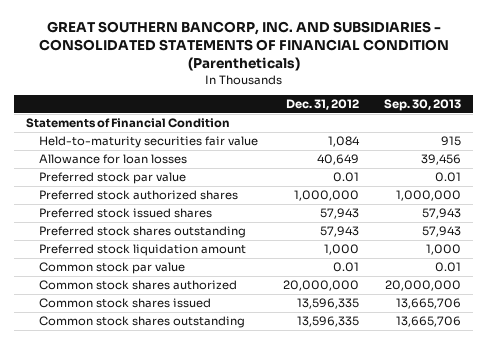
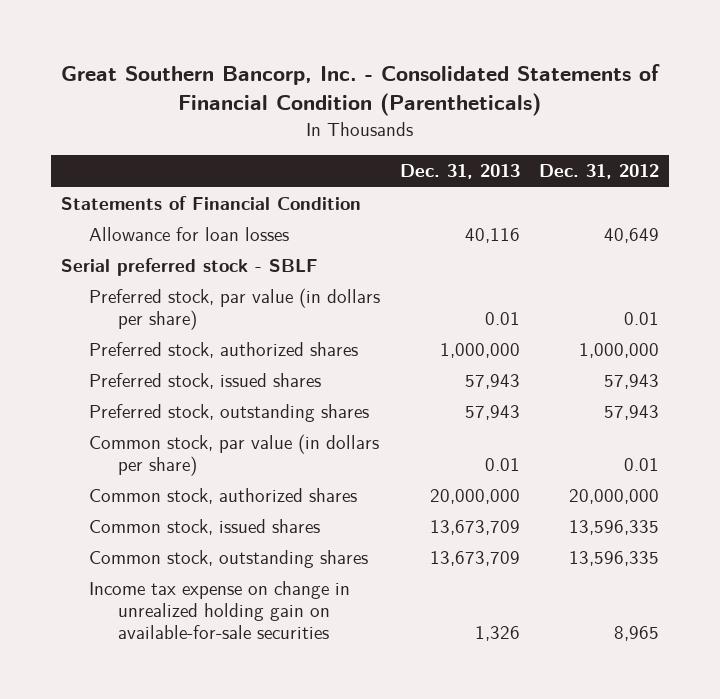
- GREAT SOUTHERN BANCORP, INC. AND SUBSIDIARIES - CONSOLIDATED STATEMENTS OF FINANCIAL CONDITION (Parentheticals)
+ Great Southern Bancorp, Inc. - Consolidated Statements of Financial Condition (Parentheticals)
- | Dec. 31, 2012 | Sep. 30, 2013
+ | Dec. 31, 2013 | Dec. 31, 2012
- Held-to-maturity securities fair value | 1,084 | 915
- Preferred stock par value | 0.01 | 0.01
- Preferred stock authorized shares | 1,000,000 | 1,000,000
- Preferred stock issued shares | 57,943 | 57,943
- Preferred stock shares outstanding | 57,943 | 57,943
- Preferred stock liquidation amount | 1,000 | 1,000
- Common stock par value | 0.01 | 0.01
- Common stock shares authorized | 20,000,000 | 20,000,000
- Common stock shares issued | 13,596,335 | 13,665,706
- Common stock shares outstanding | 13,596,335 | 13,665,706
+ Serial preferred stock - SBLF
+ Preferred stock, par value (in dollars per share) | 0.01 | 0.01
+ Preferred stock, authorized shares | 1,000,000 | 1,000,000
+ Preferred stock, issued shares | 57,943 | 57,943
+ Preferred stock, outstanding shares | 57,943 | 57,943
+ Common stock, par value (in dollars per share) | 0.01 | 0.01
+ Common stock, authorized shares | 20,000,000 | 20,000,000
+ Common stock, issued shares | 13,673,709 | 13,596,335
+ Common stock, outstanding shares | 13,673,709 | 13,596,335
+ Income tax expense on change in unrealized holding gain on available-for-sale securities | 1,326 | 8,965

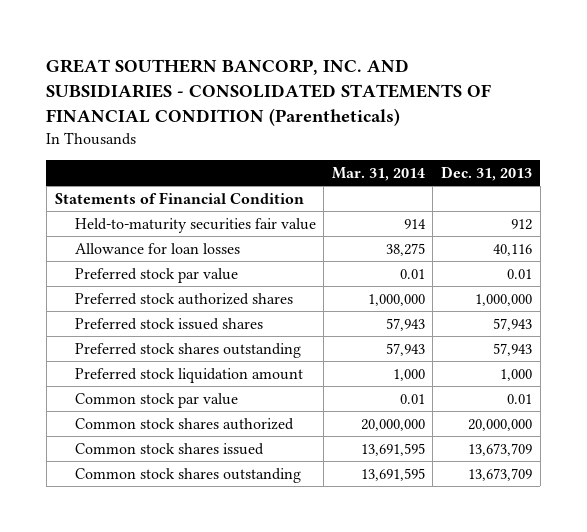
- Great Southern Bancorp, Inc. - Consolidated Statements of Financial Condition (Parentheticals)
+ GREAT SOUTHERN BANCORP, INC. AND SUBSIDIARIES - CONSOLIDATED STATEMENTS OF FINANCIAL CONDITION (Parentheticals)
- | Dec. 31, 2013 | Dec. 31, 2012
+ | Mar. 31, 2014 | Dec. 31, 2013
+ Held-to-maturity securities fair value | 914 | 912
- Serial preferred stock - SBLF
- Preferred stock, par value (in dollars per share) | 0.01 | 0.01
- Preferred stock, authorized shares | 1,000,000 | 1,000,000
- Preferred stock, issued shares | 57,943 | 57,943
- Preferred stock, outstanding shares | 57,943 | 57,943
- Common stock, par value (in dollars per share) | 0.01 | 0.01
- Common stock, authorized shares | 20,000,000 | 20,000,000
- Common stock, issued shares | 13,673,709 | 13,596,335
- Common stock, outstanding shares | 13,673,709 | 13,596,335
- Income tax expense on change in unrealized holding gain on available-for-sale securities | 1,326 | 8,965
+ Preferred stock par value | 0.01 | 0.01
+ Preferred stock authorized shares | 1,000,000 | 1,000,000
+ Preferred stock issued shares | 57,943 | 57,943
+ Preferred stock shares outstanding | 57,943 | 57,943
+ Preferred stock liquidation amount | 1,000 | 1,000
+ Common stock par value | 0.01 | 0.01
+ Common stock shares authorized | 20,000,000 | 20,000,000
+ Common stock shares issued | 13,691,595 | 13,673,709
+ Common stock shares outstanding | 13,691,595 | 13,673,709

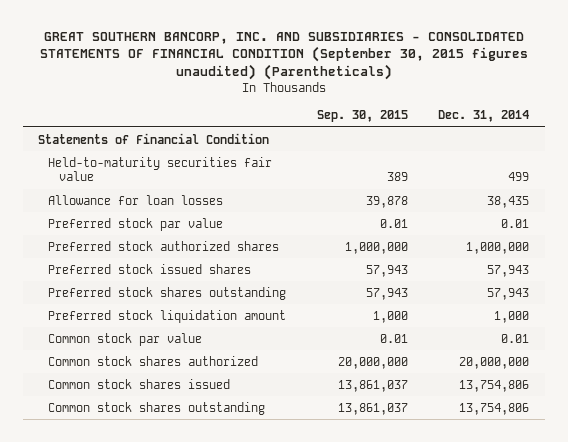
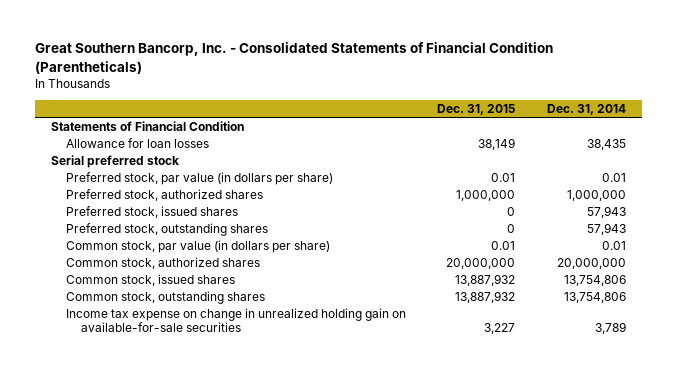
- GREAT SOUTHERN BANCORP, INC. AND SUBSIDIARIES - CONSOLIDATED STATEMENTS OF FINANCIAL CONDITION (September 30, 2015 figures unaudited) (Parentheticals)
+ Great Southern Bancorp, Inc. - Consolidated Statements of Financial Condition (Parentheticals)
- | Sep. 30, 2015 | Dec. 31, 2014
+ | Dec. 31, 2015 | Dec. 31, 2014
- Held-to-maturity securities fair value | 389 | 499
- Preferred stock par value | 0.01 | 0.01
- Preferred stock authorized shares | 1,000,000 | 1,000,000
- Preferred stock issued shares | 57,943 | 57,943
- Preferred stock shares outstanding | 57,943 | 57,943
- Preferred stock liquidation amount | 1,000 | 1,000
- Common stock par value | 0.01 | 0.01
- Common stock shares authorized | 20,000,000 | 20,000,000
- Common stock shares issued | 13,861,037 | 13,754,806
- Common stock shares outstanding | 13,861,037 | 13,754,806
+ Serial preferred stock
+ Preferred stock, par value (in dollars per share) | 0.01 | 0.01
+ Preferred stock, authorized shares | 1,000,000 | 1,000,000
+ Preferred stock, issued shares | 0 | 57,943
+ Preferred stock, outstanding shares | 0 | 57,943
+ Common stock, par value (in dollars per share) | 0.01 | 0.01
+ Common stock, authorized shares | 20,000,000 | 20,000,000
+ Common stock, issued shares | 13,887,932 | 13,754,806
+ Common stock, outstanding shares | 13,887,932 | 13,754,806
+ Income tax expense on change in unrealized holding gain on available-for-sale securities | 3,227 | 3,789

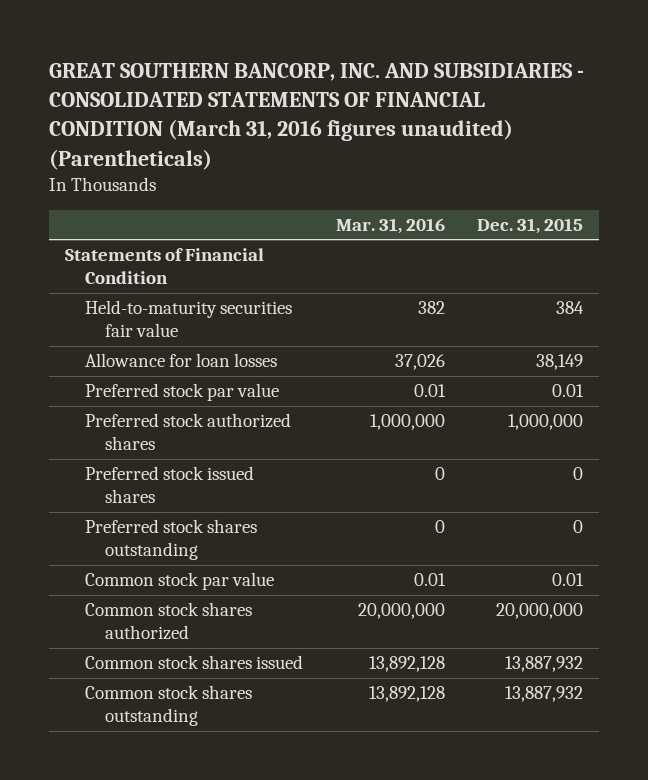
- Great Southern Bancorp, Inc. - Consolidated Statements of Financial Condition (Parentheticals)
+ GREAT SOUTHERN BANCORP, INC. AND SUBSIDIARIES - CONSOLIDATED STATEMENTS OF FINANCIAL CONDITION (March 31, 2016 figures unaudited) (Parentheticals)
- | Dec. 31, 2015 | Dec. 31, 2014
+ | Mar. 31, 2016 | Dec. 31, 2015
+ Held-to-maturity securities fair value | 382 | 384
- Serial preferred stock
- Preferred stock, par value (in dollars per share) | 0.01 | 0.01
- Preferred stock, authorized shares | 1,000,000 | 1,000,000
- Preferred stock, issued shares | 0 | 57,943
- Preferred stock, outstanding shares | 0 | 57,943
- Common stock, par value (in dollars per share) | 0.01 | 0.01
- Common stock, authorized shares | 20,000,000 | 20,000,000
- Common stock, issued shares | 13,887,932 | 13,754,806
- Common stock, outstanding shares | 13,887,932 | 13,754,806
- Income tax expense on change in unrealized holding gain on available-for-sale securities | 3,227 | 3,789
+ Preferred stock par value | 0.01 | 0.01
+ Preferred stock authorized shares | 1,000,000 | 1,000,000
+ Preferred stock issued shares | 0 | 0
+ Preferred stock shares outstanding | 0 | 0
+ Common stock par value | 0.01 | 0.01
+ Common stock shares authorized | 20,000,000 | 20,000,000
+ Common stock shares issued | 13,892,128 | 13,887,932
+ Common stock shares outstanding | 13,892,128 | 13,887,932

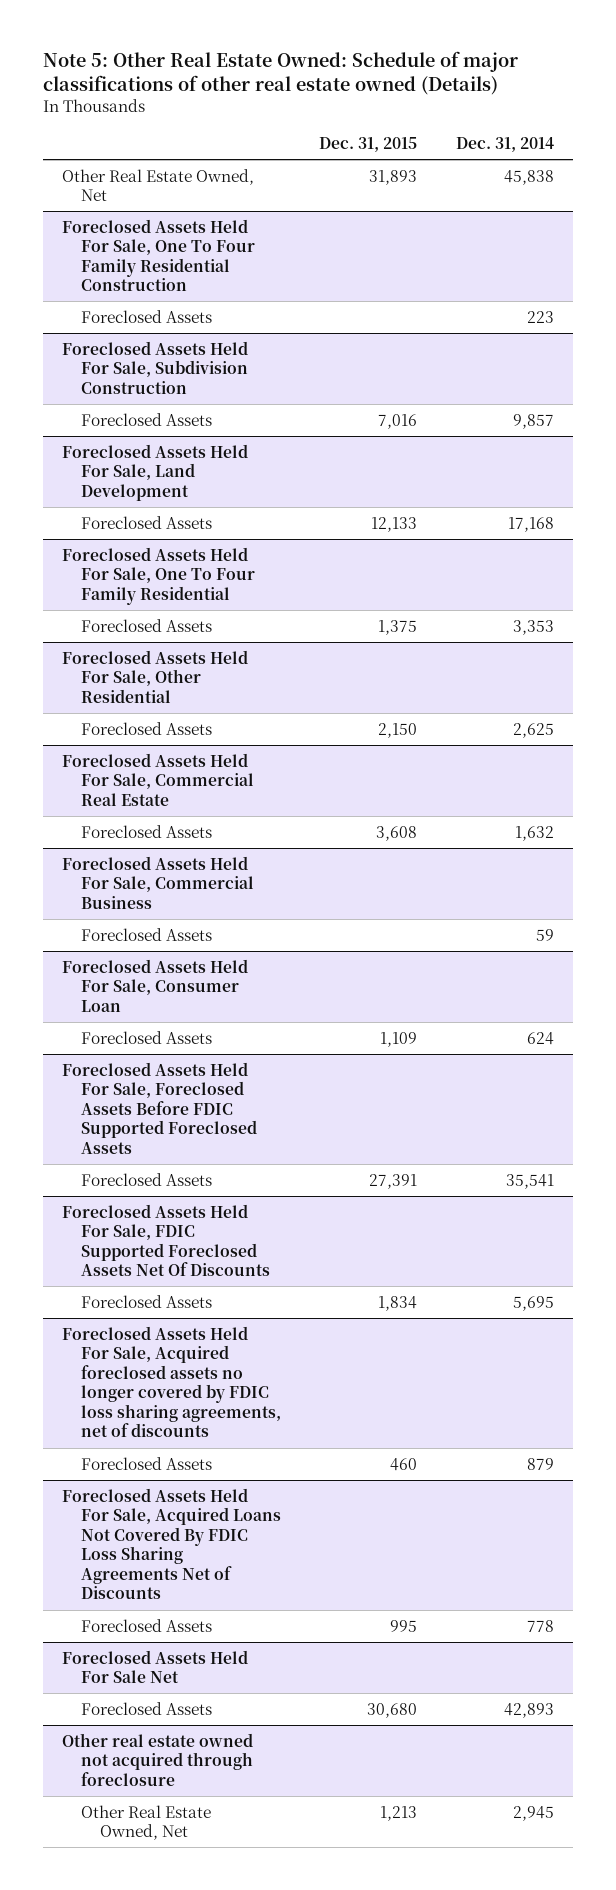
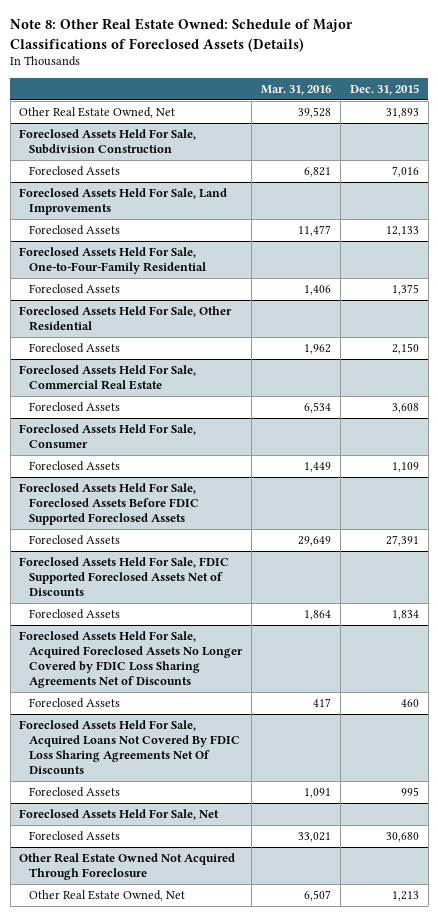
- Note 5: Other Real Estate Owned: Schedule of major classifications of other real estate owned (Details)
+ Note 8: Other Real Estate Owned: Schedule of Major Classifications of Foreclosed Assets (Details)
- | Dec. 31, 2015 | Dec. 31, 2014
+ | Mar. 31, 2016 | Dec. 31, 2015
- Foreclosed Assets Held For Sale, One To Four Family Residential Construction
- Foreclosed Assets | | 223
- Foreclosed Assets Held For Sale, Land Development
+ Foreclosed Assets Held For Sale, Land Improvements
- Foreclosed Assets Held For Sale, One To Four Family Residential
+ Foreclosed Assets Held For Sale, One-to-Four-Family Residential
- Foreclosed Assets Held For Sale, Commercial Business
- Foreclosed Assets | | 59
- Foreclosed Assets Held For Sale, Consumer Loan
+ Foreclosed Assets Held For Sale, Consumer
- Foreclosed Assets Held For Sale, FDIC Supported Foreclosed Assets Net Of Discounts
+ Foreclosed Assets Held For Sale, FDIC Supported Foreclosed Assets Net of Discounts
- Foreclosed Assets Held For Sale, Acquired foreclosed assets no longer covered by FDIC loss sharing agreements, net of discounts
+ Foreclosed Assets Held For Sale, Acquired Foreclosed Assets No Longer Covered by FDIC Loss Sharing Agreements Net of Discounts
- Foreclosed Assets Held For Sale, Acquired Loans Not Covered By FDIC Loss Sharing Agreements Net of Discounts
+ Foreclosed Assets Held For Sale, Acquired Loans Not Covered By FDIC Loss Sharing Agreements Net Of Discounts
- Foreclosed Assets Held For Sale Net
+ Foreclosed Assets Held For Sale, Net
- Other real estate owned not acquired through foreclosure
+ Other Real Estate Owned Not Acquired Through Foreclosure

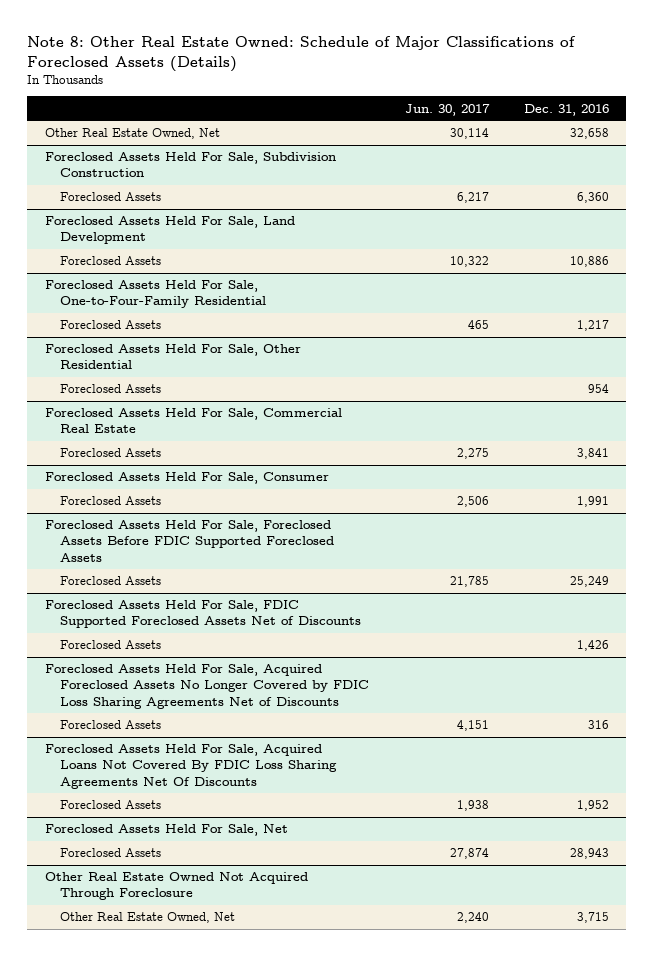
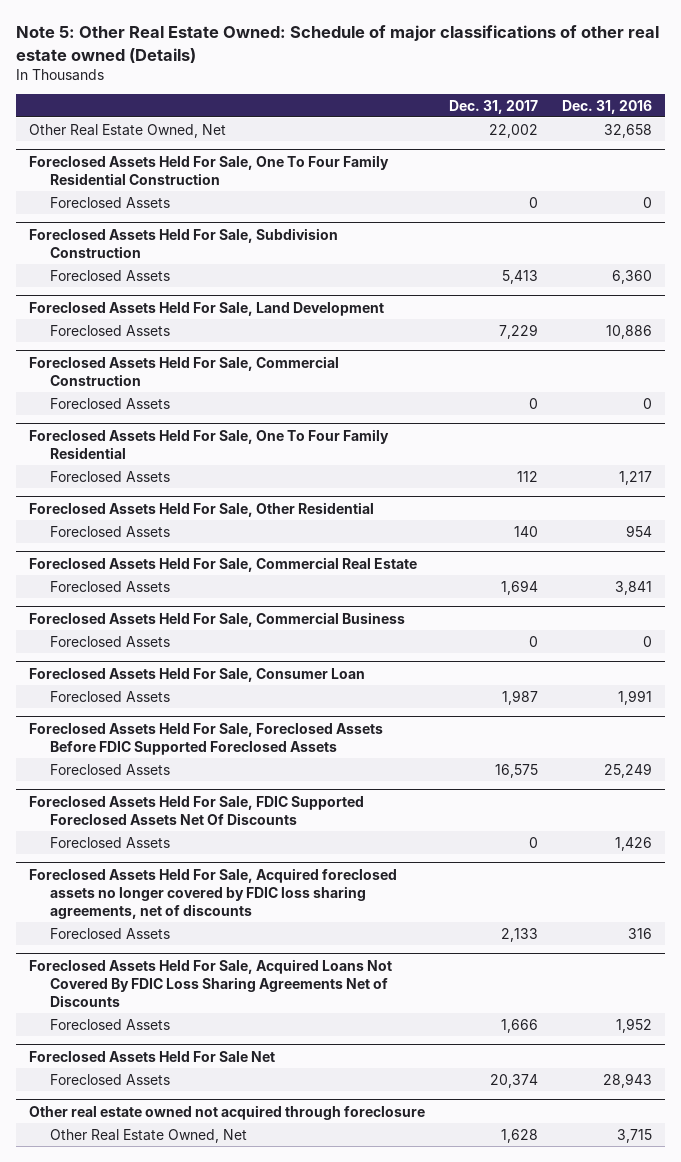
- Note 8: Other Real Estate Owned: Schedule of Major Classifications of Foreclosed Assets (Details)
+ Note 5: Other Real Estate Owned: Schedule of major classifications of other real estate owned (Details)
- | Jun. 30, 2017 | Dec. 31, 2016
+ | Dec. 31, 2017 | Dec. 31, 2016
+ Foreclosed Assets Held For Sale, One To Four Family Residential Construction
+ Foreclosed Assets | 0 | 0
- Foreclosed Assets Held For Sale, One-to-Four-Family Residential
+ Foreclosed Assets Held For Sale, Commercial Construction
+ Foreclosed Assets | 0 | 0
+ Foreclosed Assets Held For Sale, One To Four Family Residential
- Foreclosed Assets Held For Sale, Consumer
+ Foreclosed Assets Held For Sale, Commercial Business
+ Foreclosed Assets | 0 | 0
+ Foreclosed Assets Held For Sale, Consumer Loan
- Foreclosed Assets Held For Sale, FDIC Supported Foreclosed Assets Net of Discounts
+ Foreclosed Assets Held For Sale, FDIC Supported Foreclosed Assets Net Of Discounts
- Foreclosed Assets Held For Sale, Acquired Foreclosed Assets No Longer Covered by FDIC Loss Sharing Agreements Net of Discounts
+ Foreclosed Assets Held For Sale, Acquired foreclosed assets no longer covered by FDIC loss sharing agreements, net of discounts
- Foreclosed Assets Held For Sale, Acquired Loans Not Covered By FDIC Loss Sharing Agreements Net Of Discounts
+ Foreclosed Assets Held For Sale, Acquired Loans Not Covered By FDIC Loss Sharing Agreements Net of Discounts
- Foreclosed Assets Held For Sale, Net
+ Foreclosed Assets Held For Sale Net
- Other Real Estate Owned Not Acquired Through Foreclosure
+ Other real estate owned not acquired through foreclosure

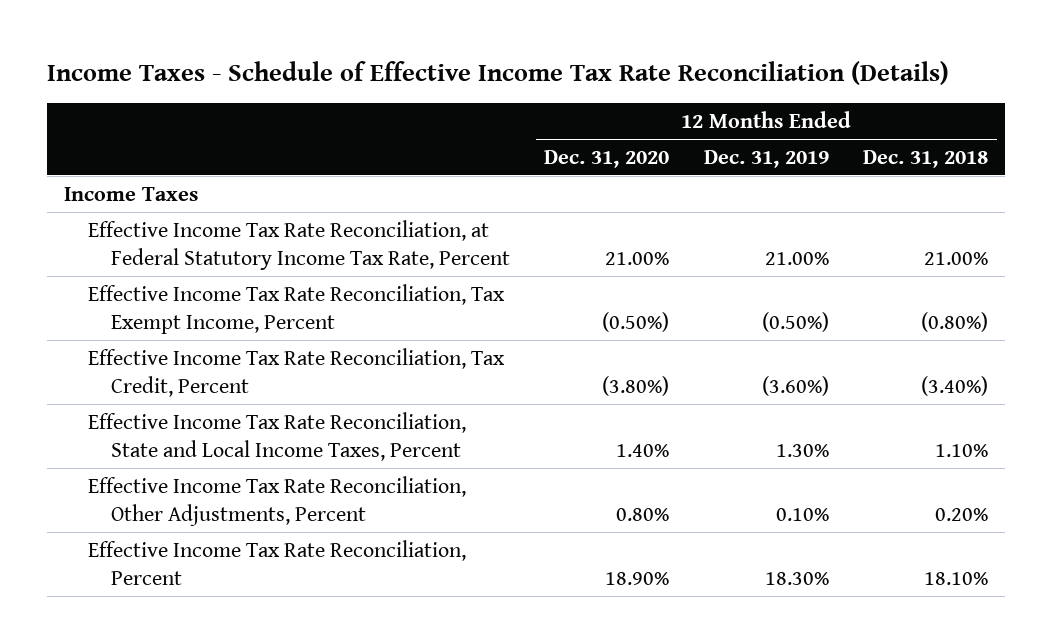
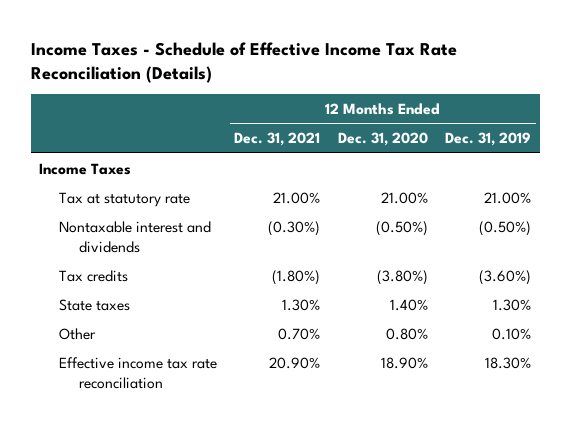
- | 12 Months Ended Dec. 31, 2020 | 12 Months Ended Dec. 31, 2019 | 12 Months Ended Dec. 31, 2018
+ | 12 Months Ended Dec. 31, 2021 | 12 Months Ended Dec. 31, 2020 | 12 Months Ended Dec. 31, 2019
- Effective Income Tax Rate Reconciliation, at Federal Statutory Income Tax Rate, Percent | 21.00% | 21.00% | 21.00%
- Effective Income Tax Rate Reconciliation, Tax Exempt Income, Percent | (0.50%) | (0.50%) | (0.80%)
- Effective Income Tax Rate Reconciliation, Tax Credit, Percent | (3.80%) | (3.60%) | (3.40%)
- Effective Income Tax Rate Reconciliation, State and Local Income Taxes, Percent | 1.40% | 1.30% | 1.10%
- Effective Income Tax Rate Reconciliation, Other Adjustments, Percent | 0.80% | 0.10% | 0.20%
- Effective Income Tax Rate Reconciliation, Percent | 18.90% | 18.30% | 18.10%
+ Tax at statutory rate | 21.00% | 21.00% | 21.00%
+ Nontaxable interest and dividends | (0.30%) | (0.50%) | (0.50%)
+ Tax credits | (1.80%) | (3.80%) | (3.60%)
+ State taxes | 1.30% | 1.40% | 1.30%
+ Other | 0.70% | 0.80% | 0.10%
+ Effective income tax rate reconciliation | 20.90% | 18.90% | 18.30%

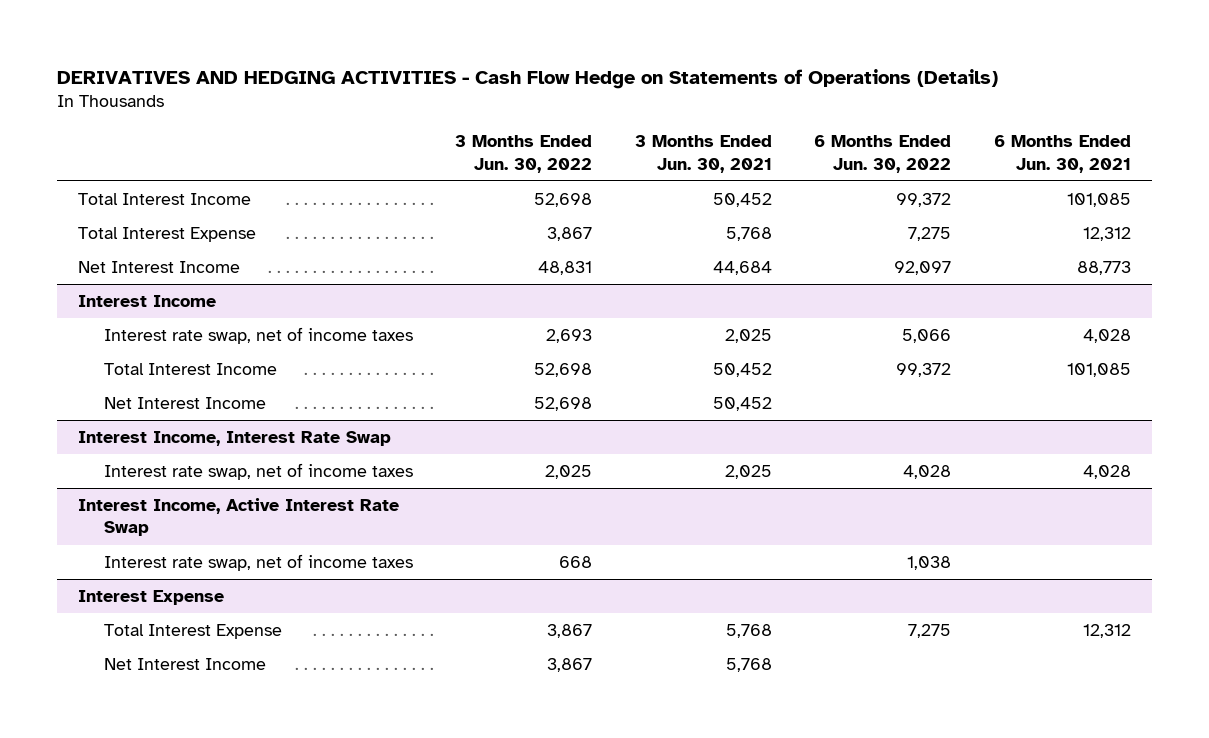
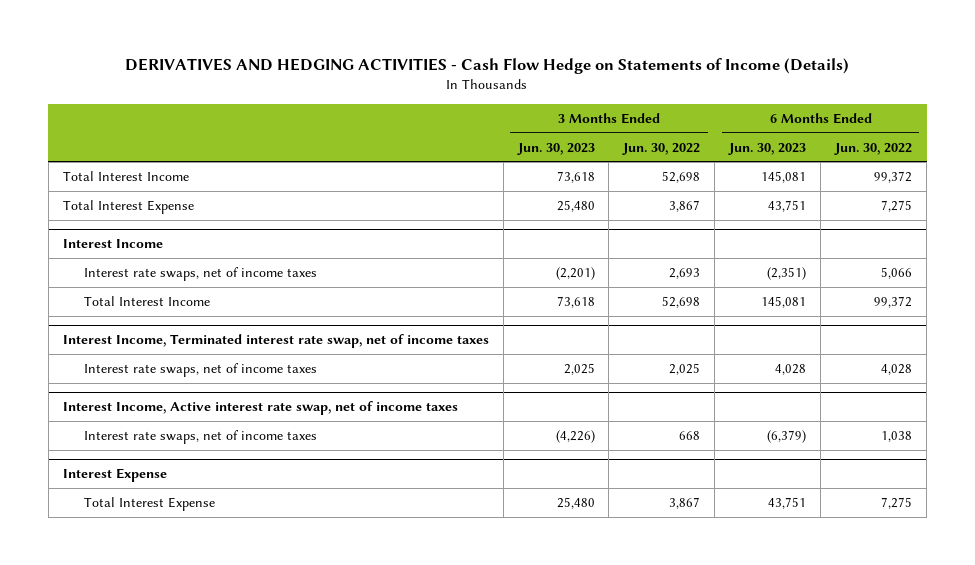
- DERIVATIVES AND HEDGING ACTIVITIES - Cash Flow Hedge on Statements of Operations (Details)
+ DERIVATIVES AND HEDGING ACTIVITIES - Cash Flow Hedge on Statements of Income (Details)
- | 3 Months Ended Jun. 30, 2022 | 3 Months Ended Jun. 30, 2021 | 6 Months Ended Jun. 30, 2022 | 6 Months Ended Jun. 30, 2021
+ | 3 Months Ended Jun. 30, 2023 | 3 Months Ended Jun. 30, 2022 | 6 Months Ended Jun. 30, 2023 | 6 Months Ended Jun. 30, 2022
- Net Interest Income | 48,831 | 44,684 | 92,097 | 88,773
@ Interest Income
- Interest rate swap, net of income taxes | 2,693 | 2,025 | 5,066 | 4,028
+ Interest rate swaps, net of income taxes | (2,201) | 2,693 | (2,351) | 5,066
- Net Interest Income | 52,698 | 50,452 | |
- Interest Income, Interest Rate Swap
- Interest rate swap, net of income taxes | 2,025 | 2,025 | 4,028 | 4,028
- Interest Income, Active Interest Rate Swap
- Interest rate swap, net of income taxes | 668 | | 1,038 |
+ Interest Income, Terminated interest rate swap, net of income taxes
+ Interest rate swaps, net of income taxes | 2,025 | 2,025 | 4,028 | 4,028
+ Interest Income, Active interest rate swap, net of income taxes
+ Interest rate swaps, net of income taxes | (4,226) | 668 | (6,379) | 1,038
@ Interest Expense
- Net Interest Income | 3,867 | 5,768 | |

